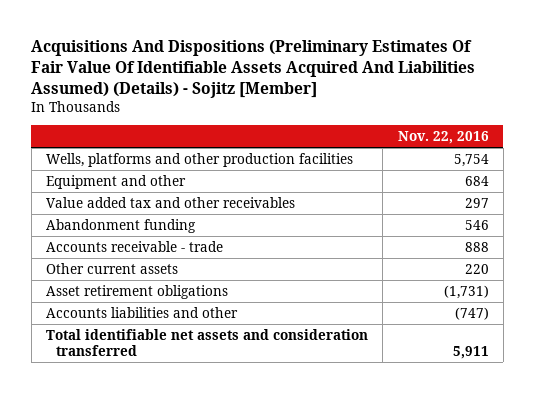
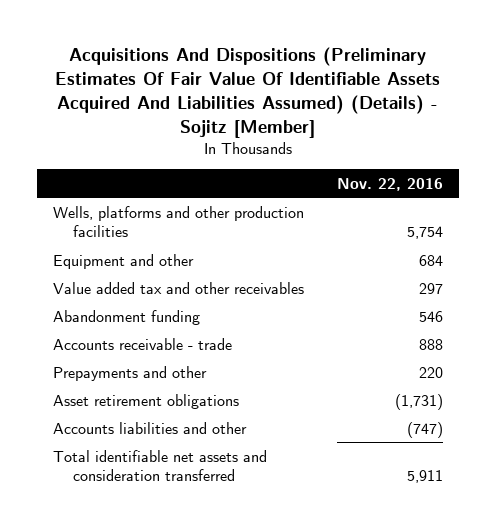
- Other current assets | 220
+ Prepayments and other | 220

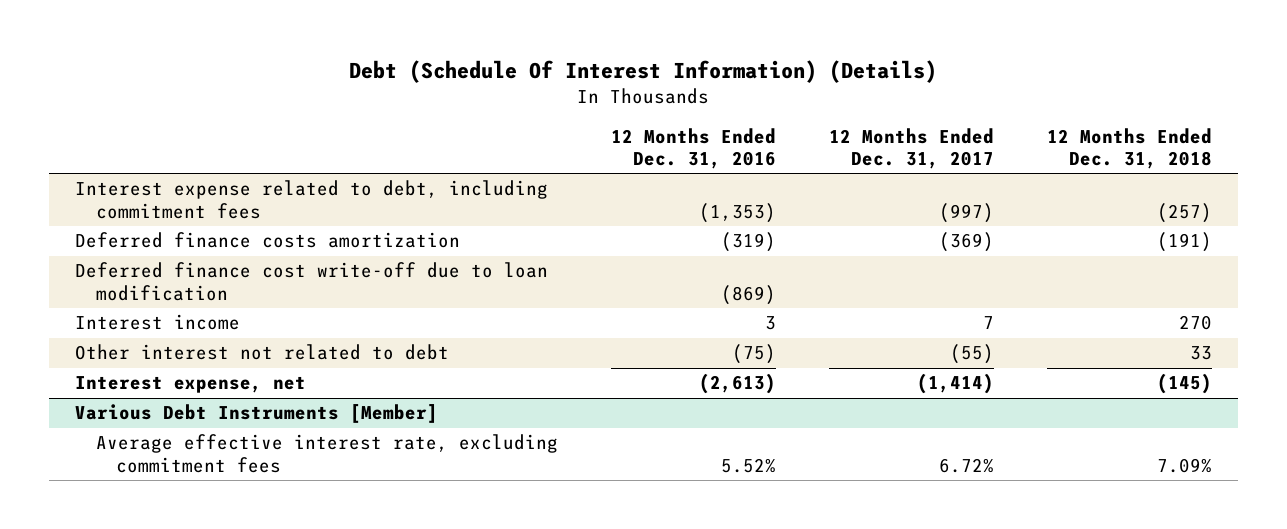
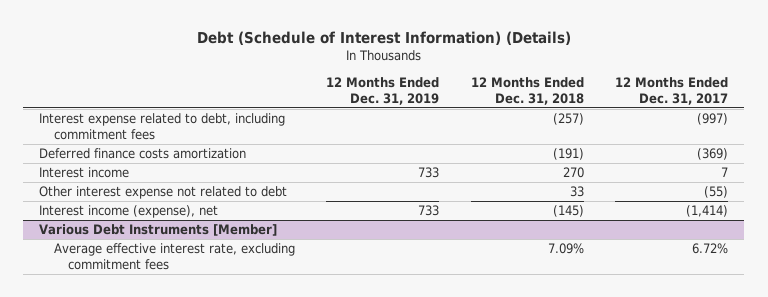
- Debt (Schedule Of Interest Information) (Details)
+ Debt (Schedule of Interest Information) (Details)
- | 12 Months Ended Dec. 31, 2016 | 12 Months Ended Dec. 31, 2017 | 12 Months Ended Dec. 31, 2018
+ | 12 Months Ended Dec. 31, 2019 | 12 Months Ended Dec. 31, 2018 | 12 Months Ended Dec. 31, 2017
- Deferred finance cost write-off due to loan modification | (869) | |
- Other interest not related to debt | (75) | (55) | 33
- Interest expense, net | (2,613) | (1,414) | (145)
+ Other interest expense not related to debt | | 33 | (55)
+ Interest income (expense), net | 733 | (145) | (1,414)

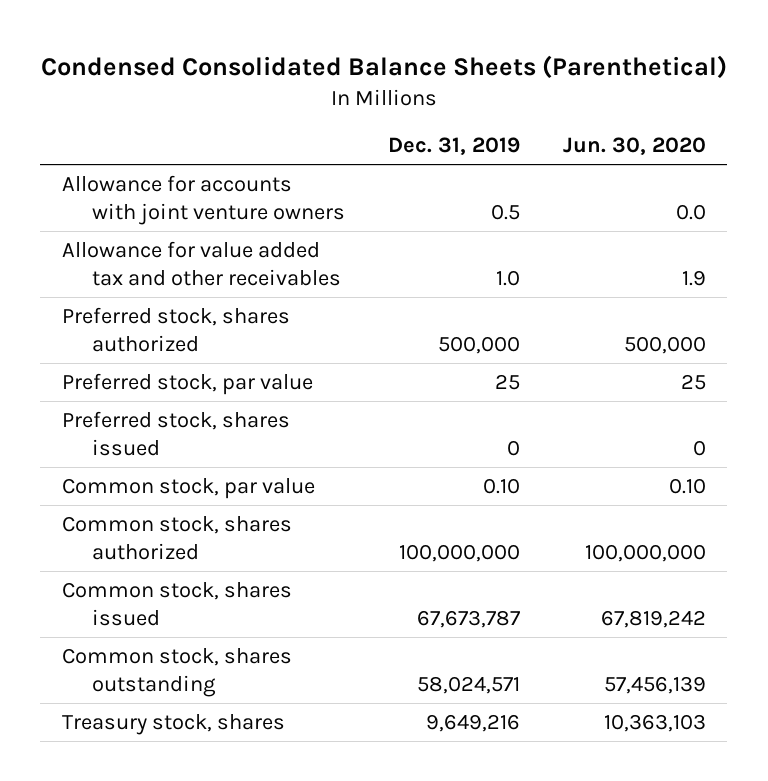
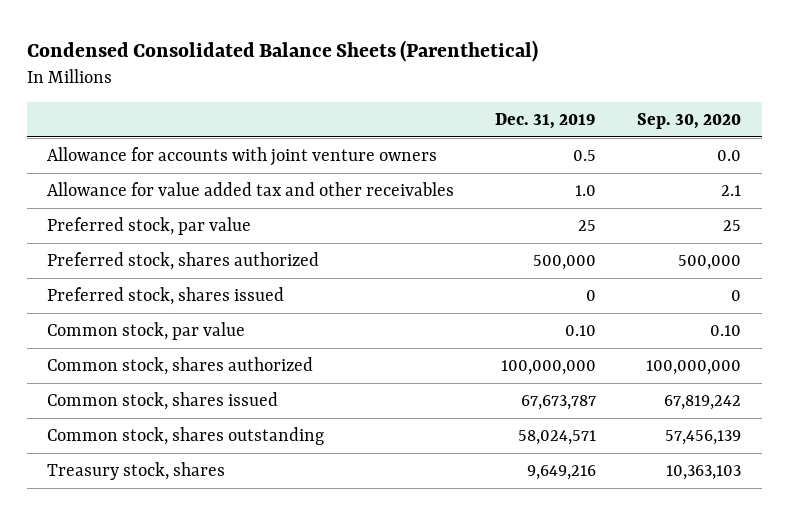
- | Dec. 31, 2019 | Jun. 30, 2020
+ | Dec. 31, 2019 | Sep. 30, 2020
moved down: Preferred stock, shares authorized | 500,000 | 500,000

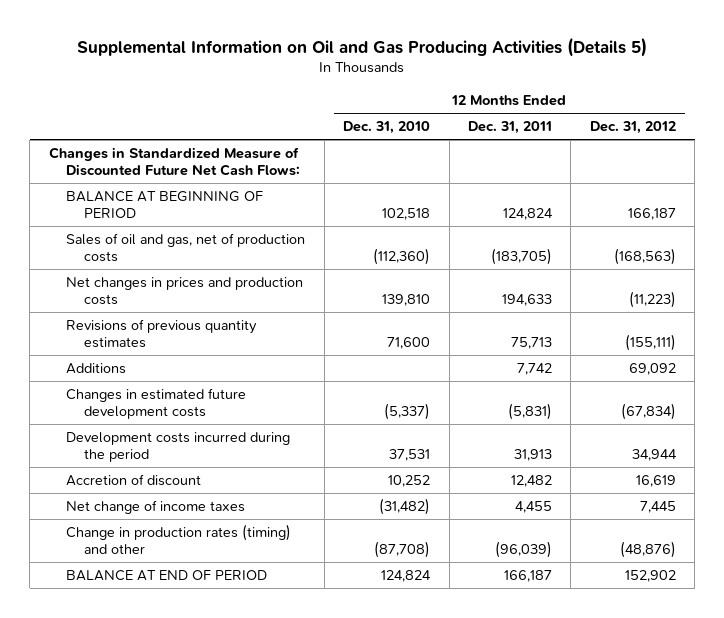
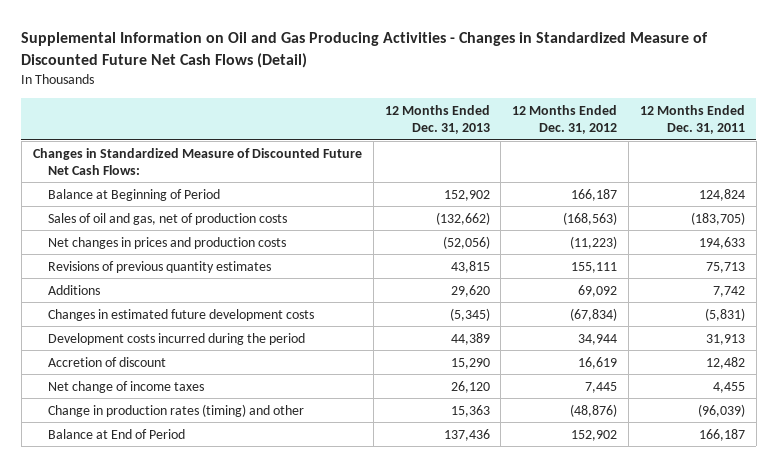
- Supplemental Information on Oil and Gas Producing Activities (Details 5)
+ Supplemental Information on Oil and Gas Producing Activities - Changes in Standardized Measure of Discounted Future Net Cash Flows (Detail)
- | 12 Months Ended Dec. 31, 2010 | 12 Months Ended Dec. 31, 2011 | 12 Months Ended Dec. 31, 2012
+ | 12 Months Ended Dec. 31, 2013 | 12 Months Ended Dec. 31, 2012 | 12 Months Ended Dec. 31, 2011
- BALANCE AT BEGINNING OF PERIOD | 102,518 | 124,824 | 166,187
+ Balance at Beginning of Period | 152,902 | 166,187 | 124,824
- Revisions of previous quantity estimates | 71,600 | 75,713 | (155,111)
+ Revisions of previous quantity estimates | 43,815 | 155,111 | 75,713
- BALANCE AT END OF PERIOD | 124,824 | 166,187 | 152,902
+ Balance at End of Period | 137,436 | 152,902 | 166,187

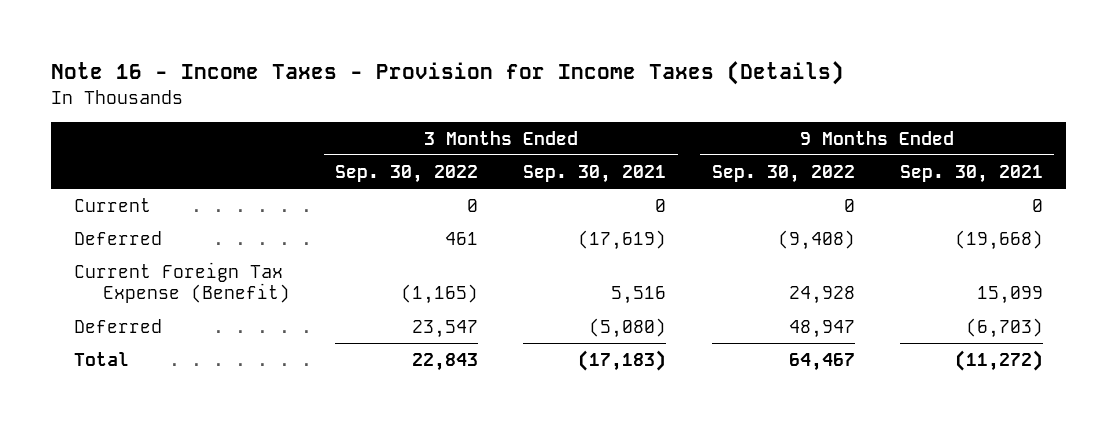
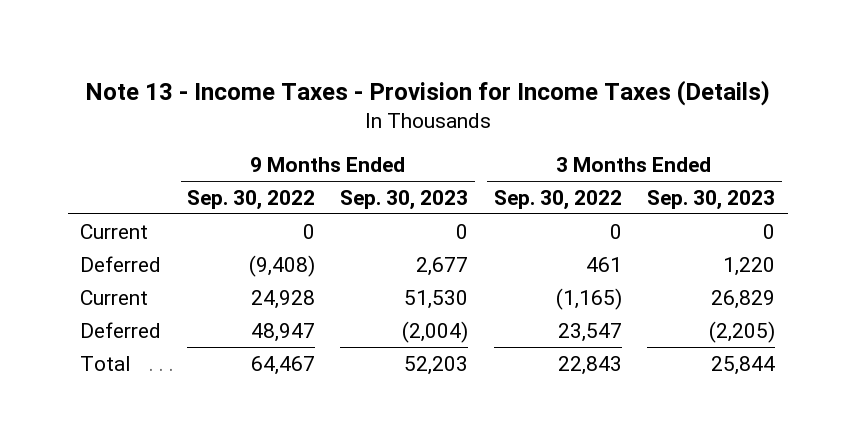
- Note 16 - Income Taxes - Provision for Income Taxes (Details)
+ Note 13 - Income Taxes - Provision for Income Taxes (Details)
- | 3 Months Ended Sep. 30, 2022 | 3 Months Ended Sep. 30, 2021 | 9 Months Ended Sep. 30, 2022 | 9 Months Ended Sep. 30, 2021
+ | 9 Months Ended Sep. 30, 2022 | 9 Months Ended Sep. 30, 2023 | 3 Months Ended Sep. 30, 2022 | 3 Months Ended Sep. 30, 2023
- Current Foreign Tax Expense (Benefit) | (1,165) | 5,516 | 24,928 | 15,099
+ Current | 24,928 | 51,530 | (1,165) | 26,829

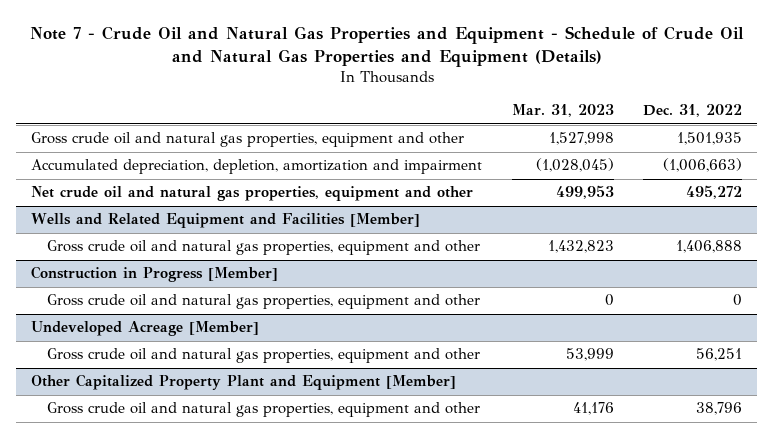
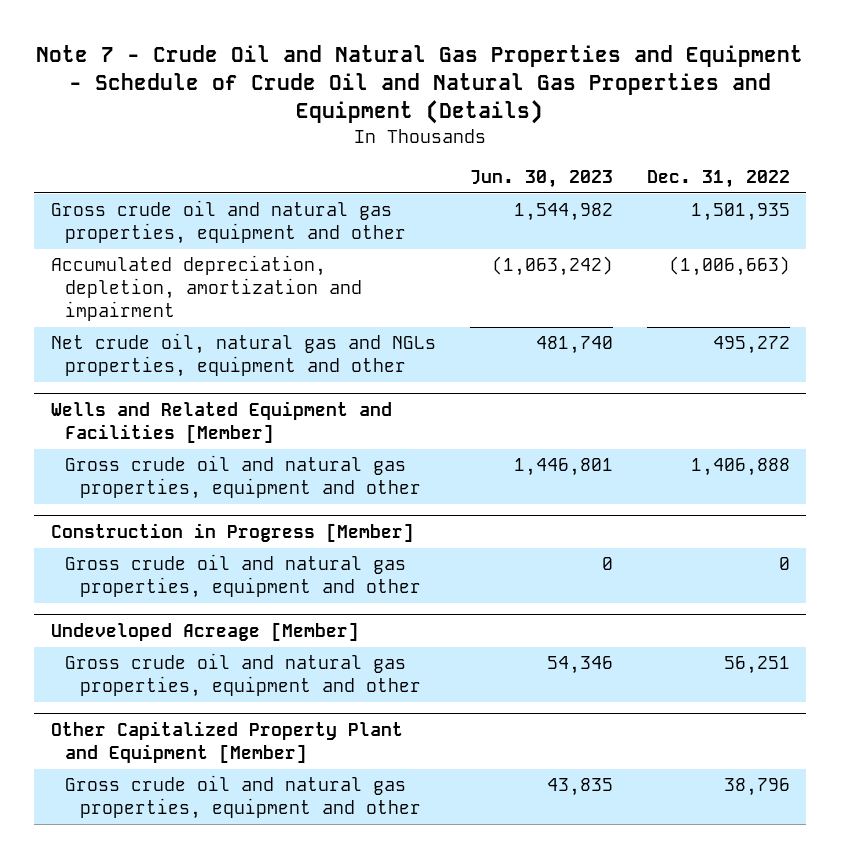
- | Mar. 31, 2023 | Dec. 31, 2022
+ | Jun. 30, 2023 | Dec. 31, 2022
- Net crude oil and natural gas properties, equipment and other | 499,953 | 495,272
+ Net crude oil, natural gas and NGLs properties, equipment and other | 481,740 | 495,272

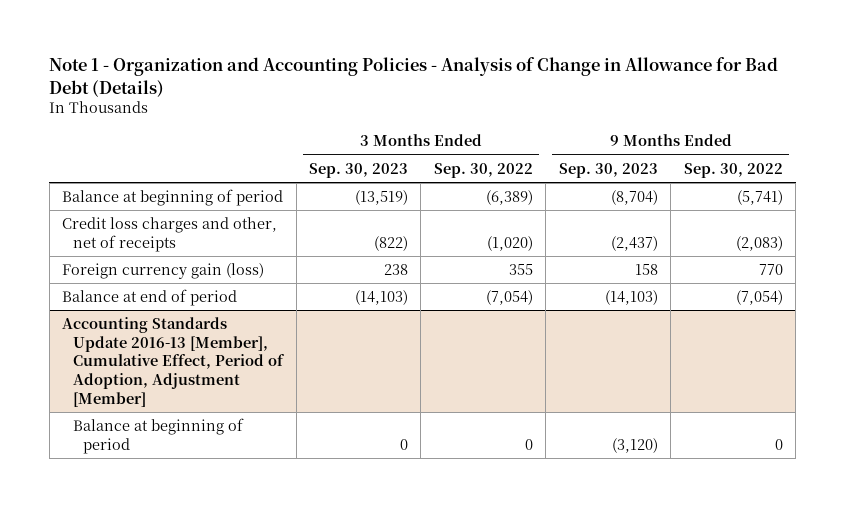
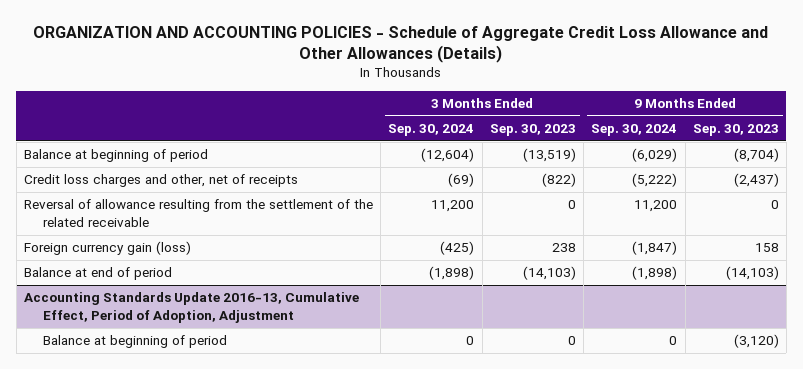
- Note 1 - Organization and Accounting Policies - Analysis of Change in Allowance for Bad Debt (Details)
+ ORGANIZATION AND ACCOUNTING POLICIES - Schedule of Aggregate Credit Loss Allowance and Other Allowances (Details)
- | 3 Months Ended Sep. 30, 2023 | 3 Months Ended Sep. 30, 2022 | 9 Months Ended Sep. 30, 2023 | 9 Months Ended Sep. 30, 2022
+ | 3 Months Ended Sep. 30, 2024 | 3 Months Ended Sep. 30, 2023 | 9 Months Ended Sep. 30, 2024 | 9 Months Ended Sep. 30, 2023
+ Reversal of allowance resulting from the settlement of the related receivable | 11,200 | 0 | 11,200 | 0
- Accounting Standards Update 2016-13 [Member], Cumulative Effect, Period of Adoption, Adjustment [Member]
+ Accounting Standards Update 2016-13, Cumulative Effect, Period of Adoption, Adjustment

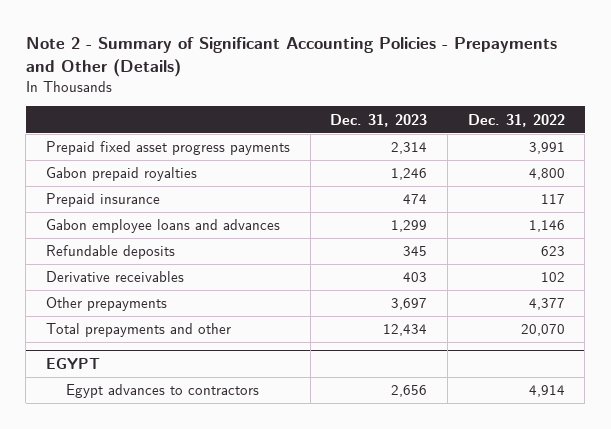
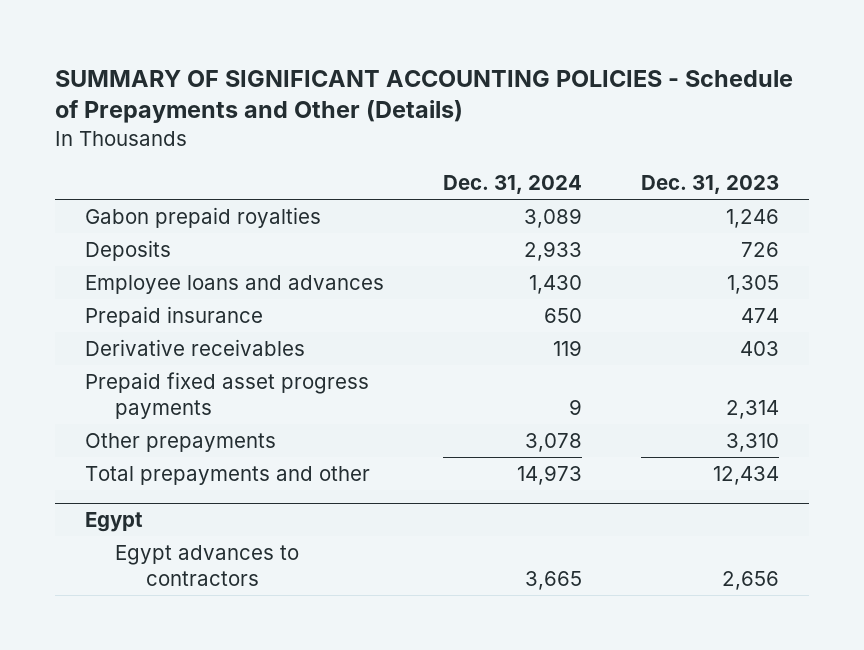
- Note 2 - Summary of Significant Accounting Policies - Prepayments and Other (Details)
+ SUMMARY OF SIGNIFICANT ACCOUNTING POLICIES - Schedule of Prepayments and Other (Details)
- | Dec. 31, 2023 | Dec. 31, 2022
+ | Dec. 31, 2024 | Dec. 31, 2023
+ Deposits | 2,933 | 726
+ Employee loans and advances | 1,430 | 1,305
- Gabon employee loans and advances | 1,299 | 1,146
- Refundable deposits | 345 | 623
- Other prepayments | 3,697 | 4,377
moved down: Prepaid fixed asset progress payments | 9 | 2,314
+ Other prepayments | 3,078 | 3,310
- EGYPT
+ Egypt

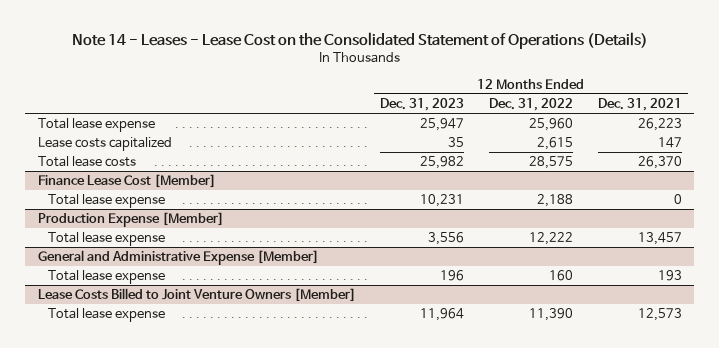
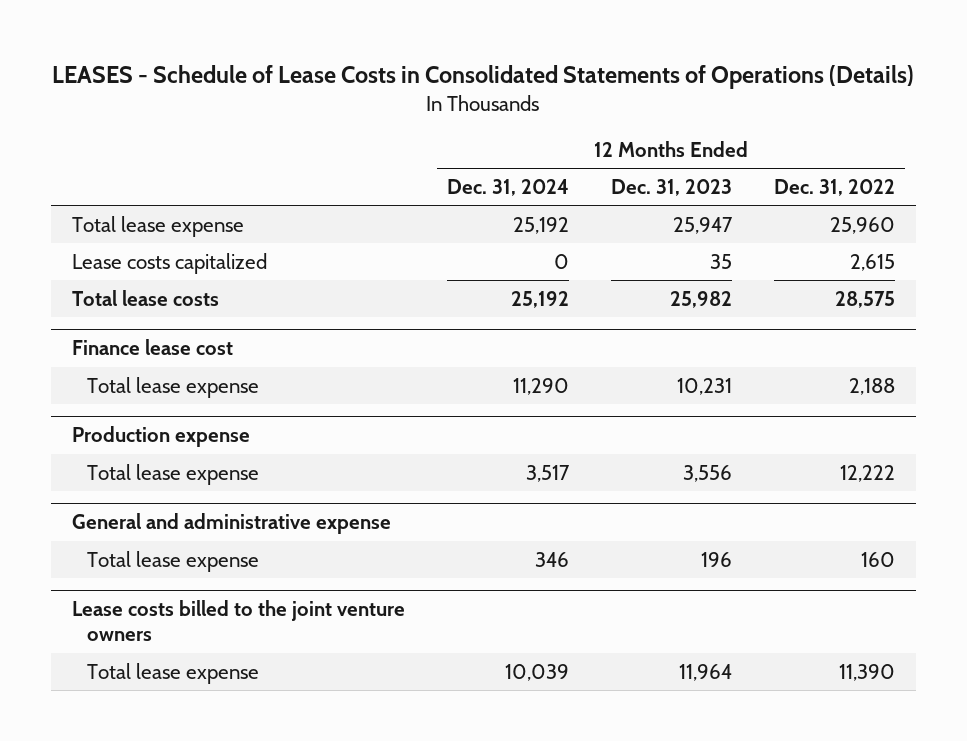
- Note 14 - Leases - Lease Cost on the Consolidated Statement of Operations (Details)
+ LEASES - Schedule of Lease Costs in Consolidated Statements of Operations (Details)
- | 12 Months Ended Dec. 31, 2023 | 12 Months Ended Dec. 31, 2022 | 12 Months Ended Dec. 31, 2021
+ | 12 Months Ended Dec. 31, 2024 | 12 Months Ended Dec. 31, 2023 | 12 Months Ended Dec. 31, 2022
- Finance Lease Cost [Member]
+ Finance lease cost
- Production Expense [Member]
+ Production expense
- General and Administrative Expense [Member]
+ General and administrative expense
- Lease Costs Billed to Joint Venture Owners [Member]
+ Lease costs billed to the joint venture owners

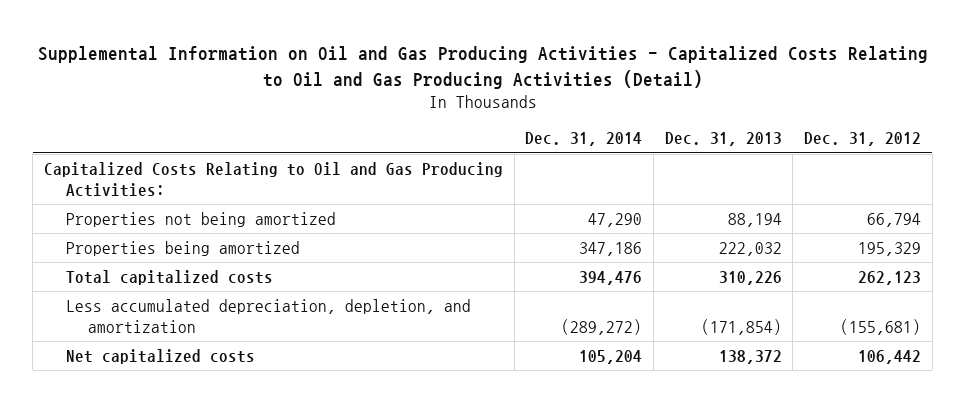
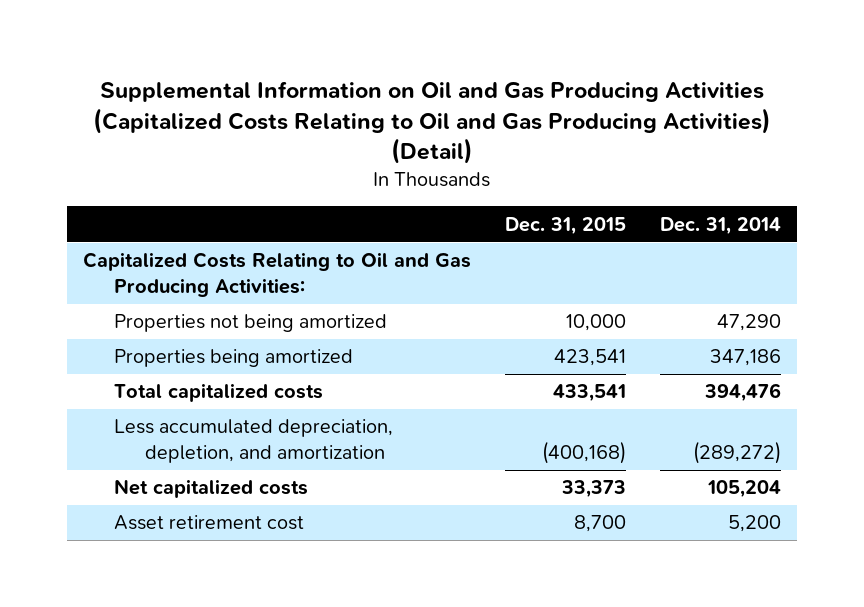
- Supplemental Information on Oil and Gas Producing Activities - Capitalized Costs Relating to Oil and Gas Producing Activities (Detail)
+ Supplemental Information on Oil and Gas Producing Activities (Capitalized Costs Relating to Oil and Gas Producing Activities) (Detail)
- | Dec. 31, 2014 | Dec. 31, 2013 | Dec. 31, 2012
+ | Dec. 31, 2015 | Dec. 31, 2014
+ Asset retirement cost | 8,700 | 5,200

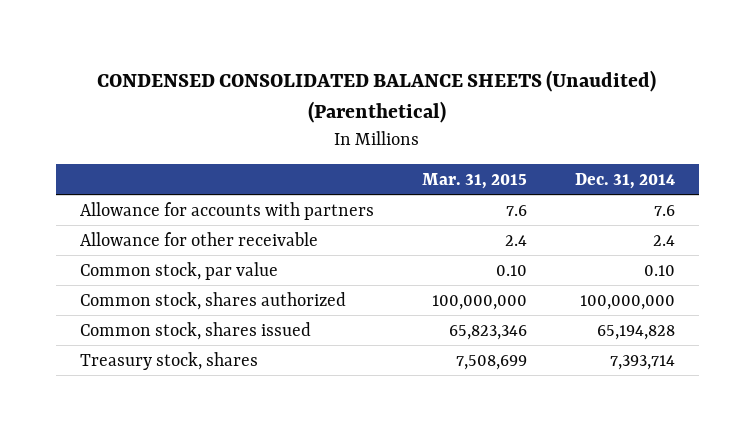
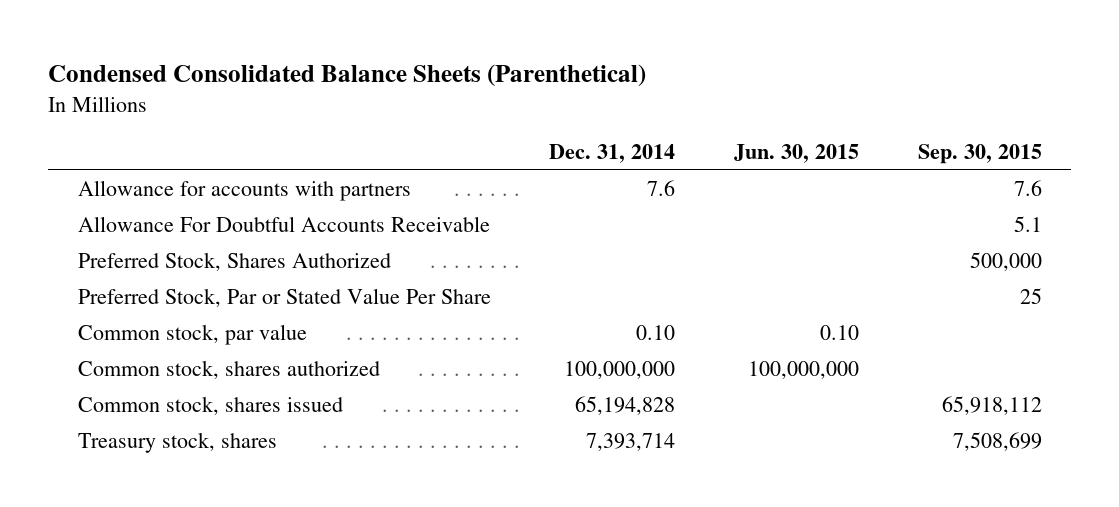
- CONDENSED CONSOLIDATED BALANCE SHEETS (Unaudited) (Parenthetical)
+ Condensed Consolidated Balance Sheets (Parenthetical)
- | Mar. 31, 2015 | Dec. 31, 2014
+ | Dec. 31, 2014 | Jun. 30, 2015 | Sep. 30, 2015
- Allowance for other receivable | 2.4 | 2.4
+ Allowance For Doubtful Accounts Receivable | | | 5.1
+ Preferred Stock, Shares Authorized | | | 500,000
+ Preferred Stock, Par or Stated Value Per Share | | | 25

